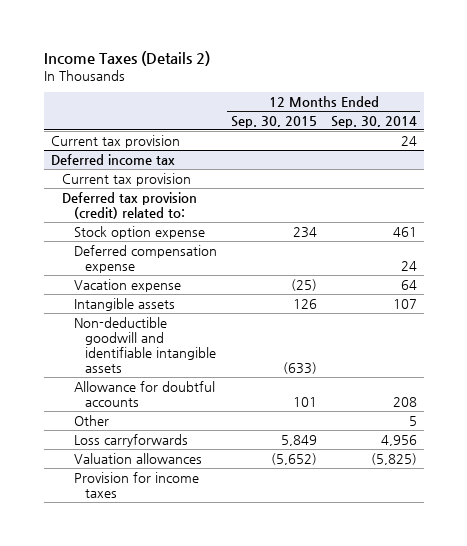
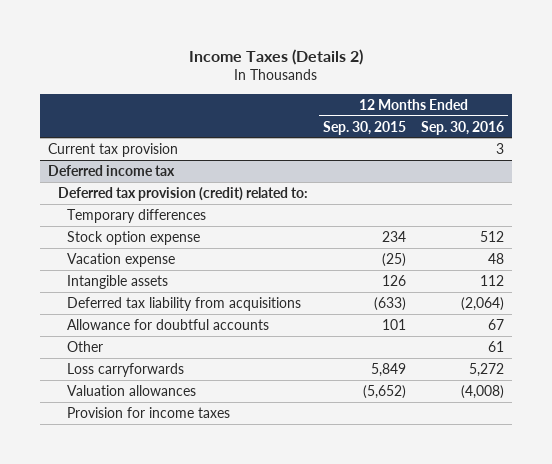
- | 12 Months Ended Sep. 30, 2015 | 12 Months Ended Sep. 30, 2014
+ | 12 Months Ended Sep. 30, 2015 | 12 Months Ended Sep. 30, 2016
@ Deferred income tax
- Current tax provision
+ Temporary differences
- Deferred compensation expense | | 24
- Non-deductible goodwill and identifiable intangible assets | (633) |
+ Deferred tax liability from acquisitions | (633) | (2,064)

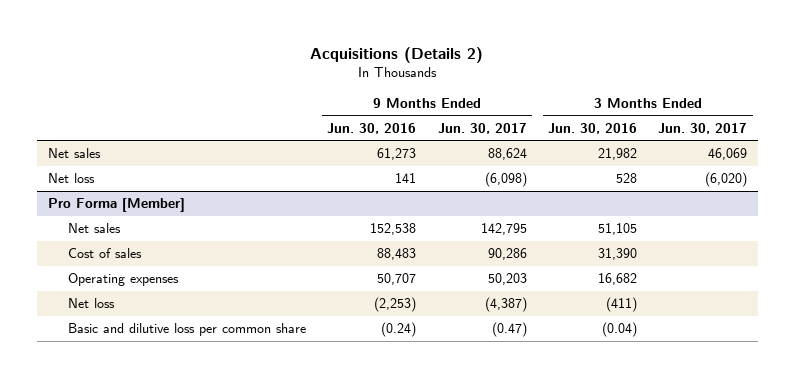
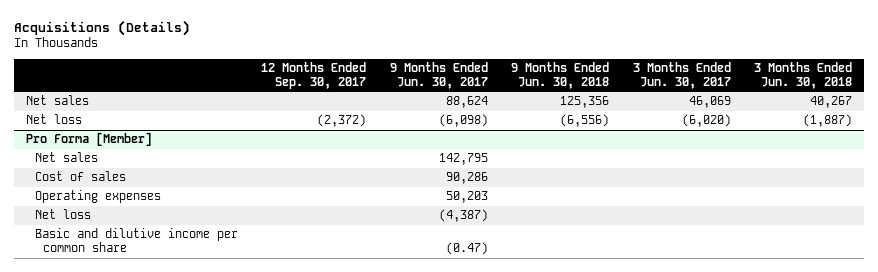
- Acquisitions (Details 2)
+ Acquisitions (Details)
- | 9 Months Ended Jun. 30, 2016 | 9 Months Ended Jun. 30, 2017 | 3 Months Ended Jun. 30, 2016 | 3 Months Ended Jun. 30, 2017
+ | 12 Months Ended Sep. 30, 2017 | 9 Months Ended Jun. 30, 2017 | 9 Months Ended Jun. 30, 2018 | 3 Months Ended Jun. 30, 2017 | 3 Months Ended Jun. 30, 2018
@ Pro Forma [Member]
- Basic and dilutive loss per common share | (0.24) | (0.47) | (0.04) |
+ Basic and dilutive income per common share | | (0.47) | | |

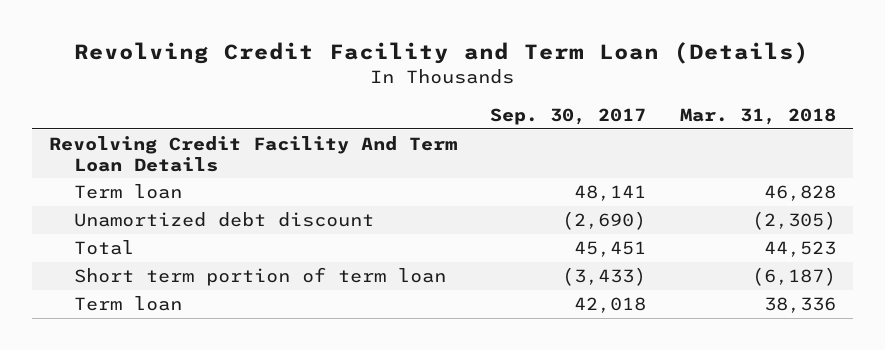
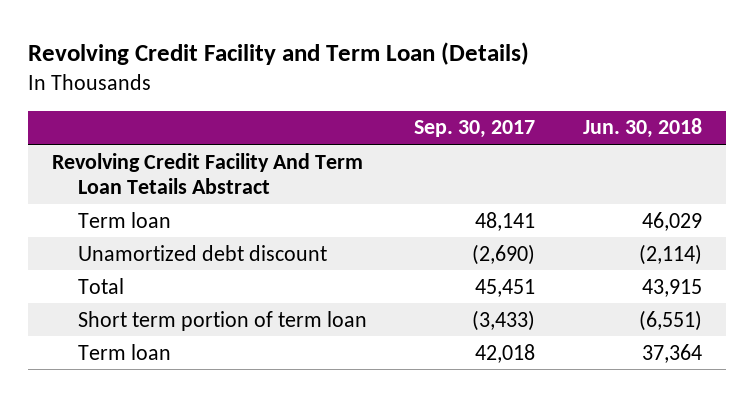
- | Sep. 30, 2017 | Mar. 31, 2018
+ | Sep. 30, 2017 | Jun. 30, 2018
- Revolving Credit Facility And Term Loan Details
+ Revolving Credit Facility And Term Loan Tetails Abstract

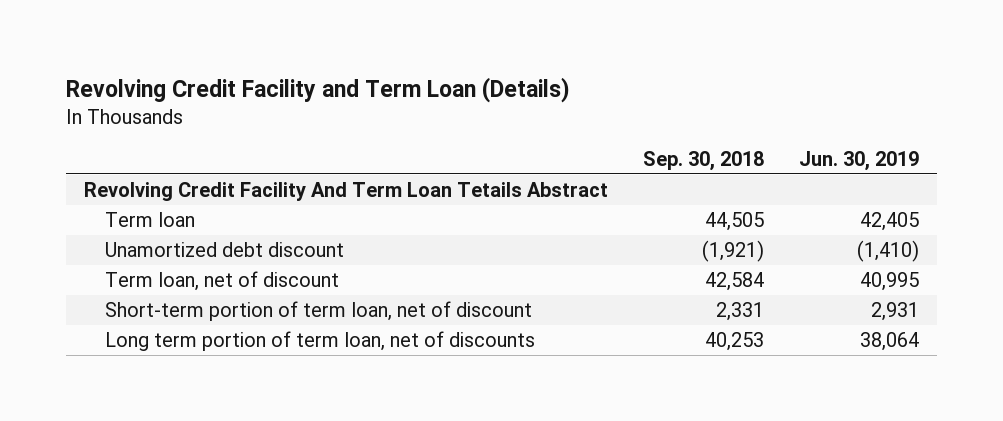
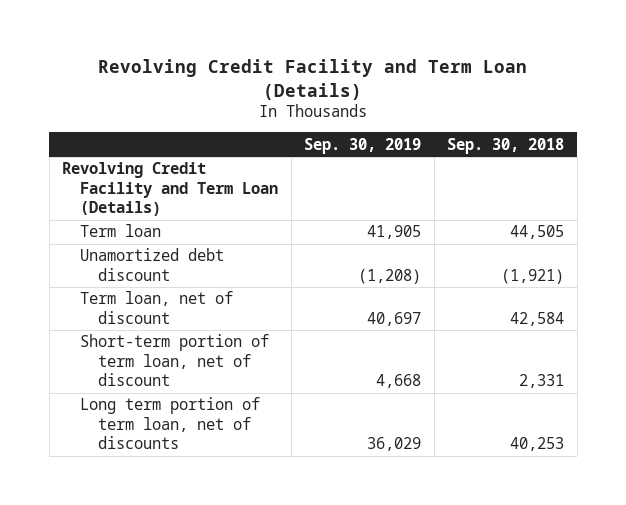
- | Sep. 30, 2018 | Jun. 30, 2019
+ | Sep. 30, 2019 | Sep. 30, 2018
- Revolving Credit Facility And Term Loan Tetails Abstract
+ Revolving Credit Facility and Term Loan (Details)

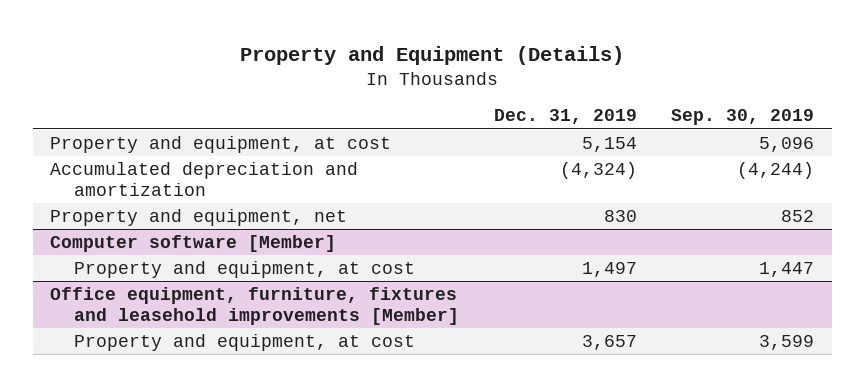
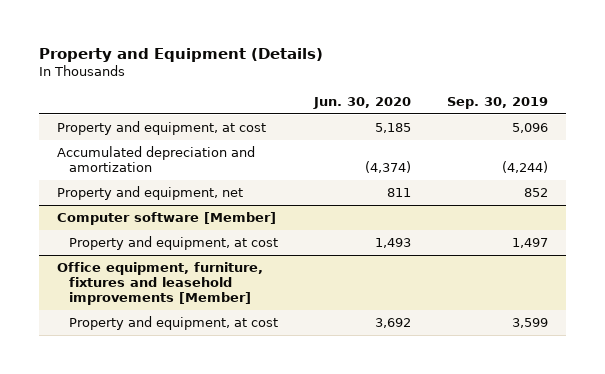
- | Dec. 31, 2019 | Sep. 30, 2019
+ | Jun. 30, 2020 | Sep. 30, 2019
@ Computer software [Member]
- Property and equipment, at cost | 1,497 | 1,447
+ Property and equipment, at cost | 1,493 | 1,497

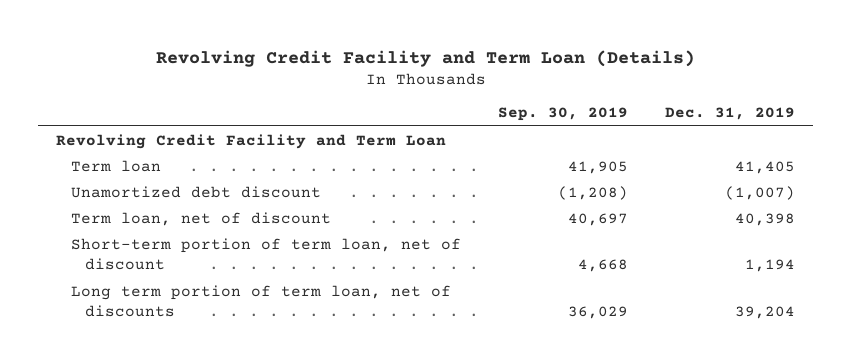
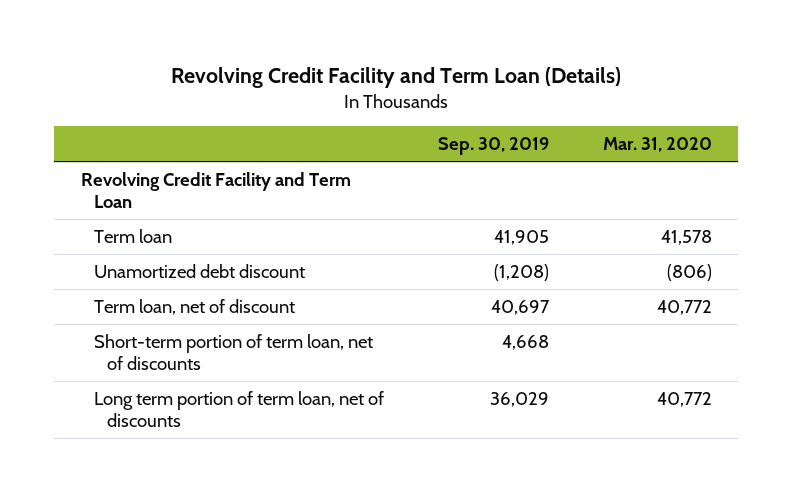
- | Sep. 30, 2019 | Dec. 31, 2019
+ | Sep. 30, 2019 | Mar. 31, 2020
- Short-term portion of term loan, net of discount | 4,668 | 1,194
+ Short-term portion of term loan, net of discounts | 4,668 |

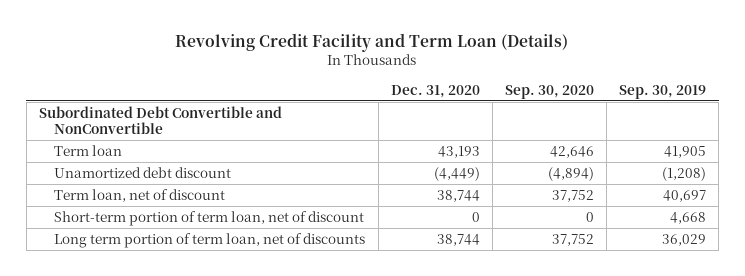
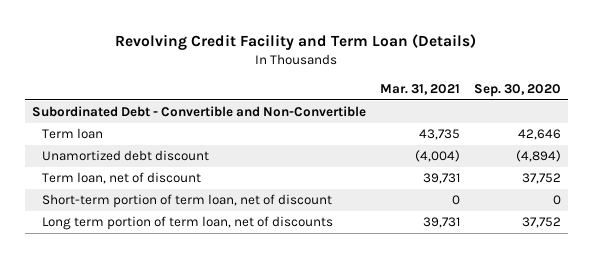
- | Dec. 31, 2020 | Sep. 30, 2020 | Sep. 30, 2019
+ | Mar. 31, 2021 | Sep. 30, 2020
- Subordinated Debt Convertible and NonConvertible
+ Subordinated Debt - Convertible and Non-Convertible

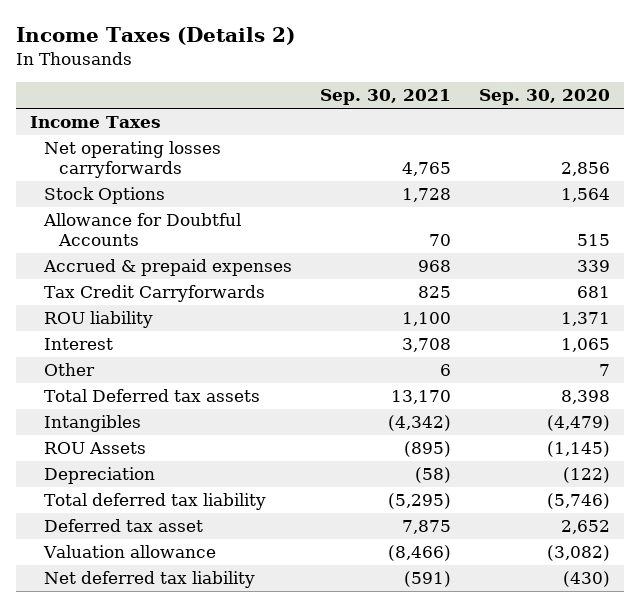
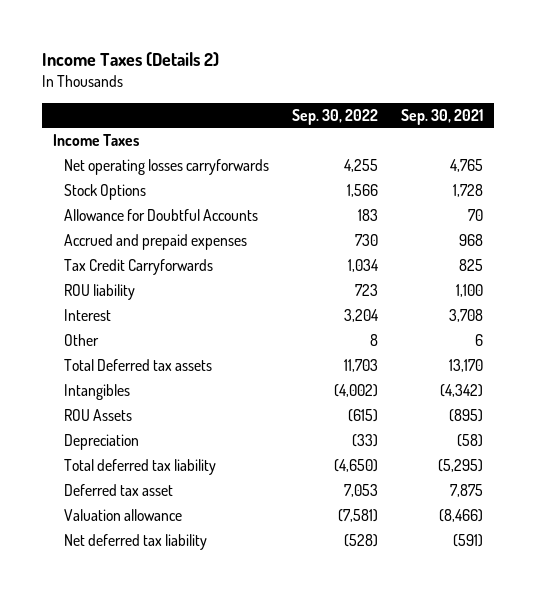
- | Sep. 30, 2021 | Sep. 30, 2020
+ | Sep. 30, 2022 | Sep. 30, 2021
- Accrued & prepaid expenses | 968 | 339
+ Accrued and prepaid expenses | 730 | 968

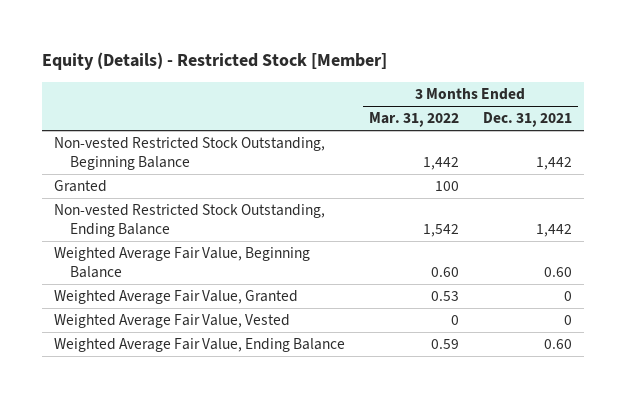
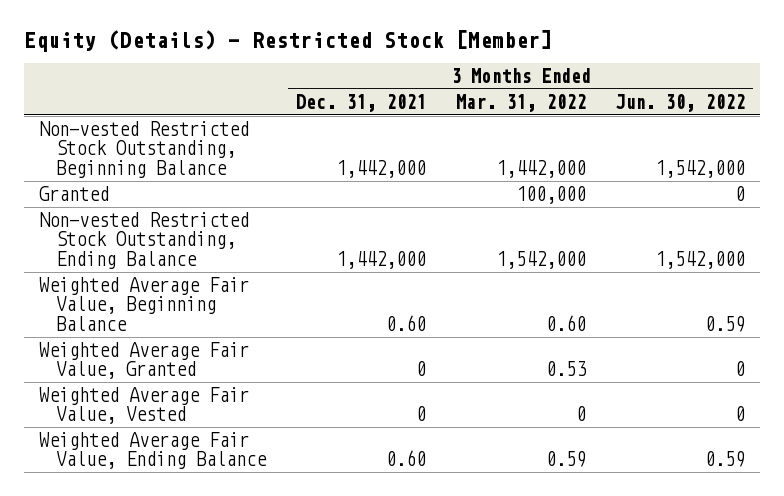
- | 3 Months Ended Mar. 31, 2022 | 3 Months Ended Dec. 31, 2021
+ | 3 Months Ended Dec. 31, 2021 | 3 Months Ended Mar. 31, 2022 | 3 Months Ended Jun. 30, 2022
- Non-vested Restricted Stock Outstanding, Beginning Balance | 1,442 | 1,442
- Granted | 100 |
- Non-vested Restricted Stock Outstanding, Ending Balance | 1,542 | 1,442
+ Non-vested Restricted Stock Outstanding, Beginning Balance | 1,442,000 | 1,442,000 | 1,542,000
+ Granted | | 100,000 | 0
+ Non-vested Restricted Stock Outstanding, Ending Balance | 1,442,000 | 1,542,000 | 1,542,000

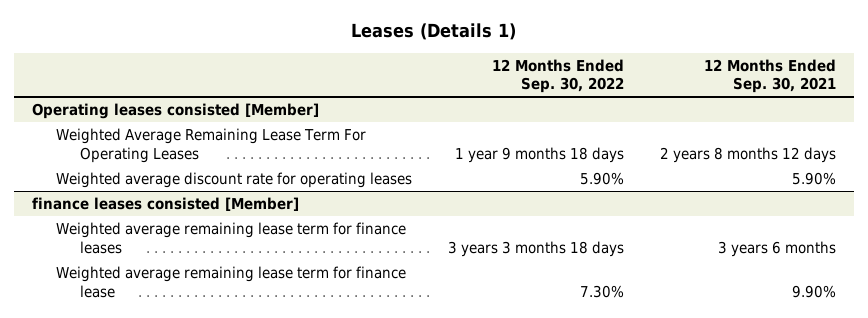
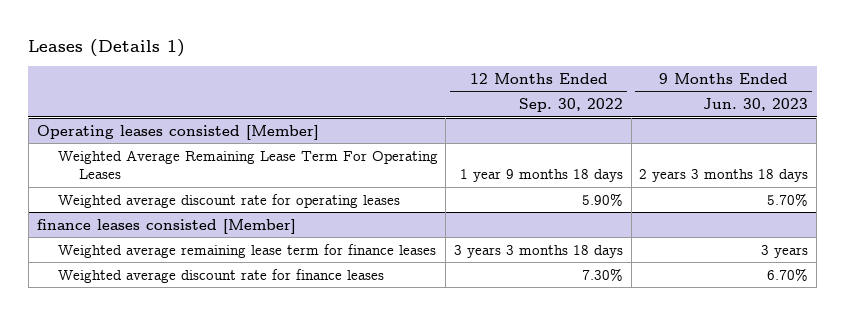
- | 12 Months Ended Sep. 30, 2022 | 12 Months Ended Sep. 30, 2021
+ | 12 Months Ended Sep. 30, 2022 | 9 Months Ended Jun. 30, 2023
@ finance leases consisted [Member]
- Weighted average remaining lease term for finance lease | 7.30% | 9.90%
+ Weighted average discount rate for finance leases | 7.30% | 6.70%

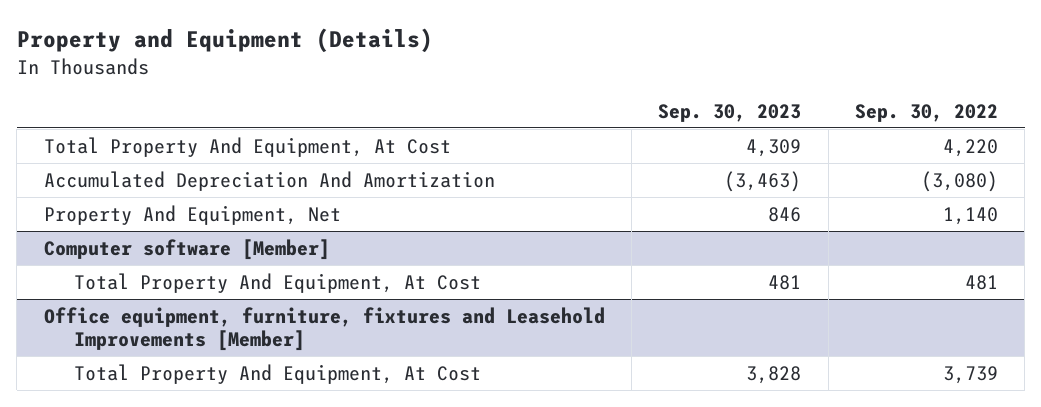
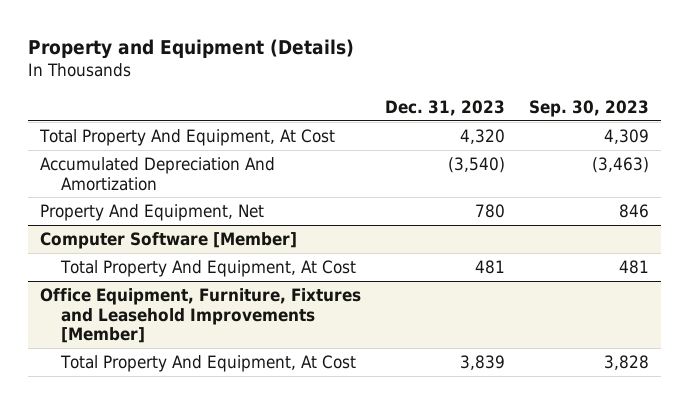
- | Sep. 30, 2023 | Sep. 30, 2022
+ | Dec. 31, 2023 | Sep. 30, 2023
- Computer software [Member]
+ Computer Software [Member]
- Office equipment, furniture, fixtures and Leasehold Improvements [Member]
+ Office Equipment, Furniture, Fixtures and Leasehold Improvements [Member]

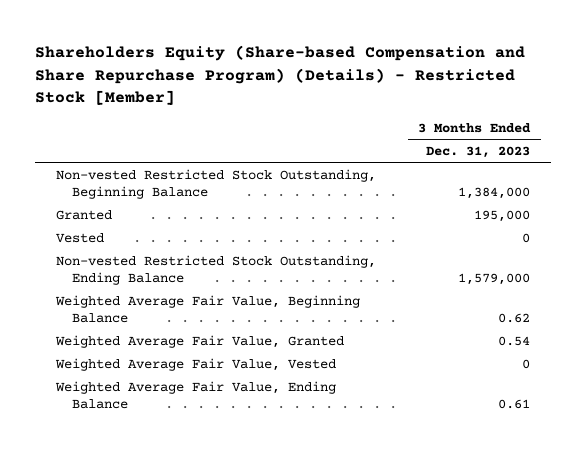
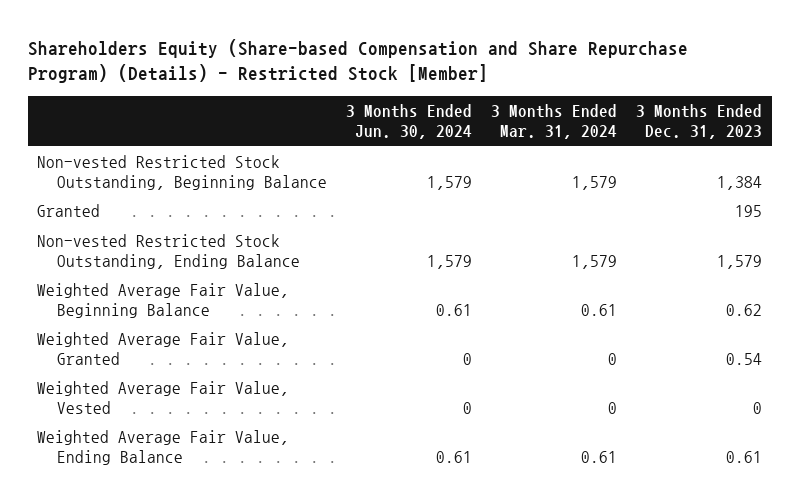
- | 3 Months Ended Dec. 31, 2023
+ | 3 Months Ended Jun. 30, 2024 | 3 Months Ended Mar. 31, 2024 | 3 Months Ended Dec. 31, 2023
- Non-vested Restricted Stock Outstanding, Beginning Balance | 1,384,000
- Granted | 195,000
- Vested | 0
- Non-vested Restricted Stock Outstanding, Ending Balance | 1,579,000
+ Non-vested Restricted Stock Outstanding, Beginning Balance | 1,579 | 1,579 | 1,384
+ Granted | | | 195
+ Non-vested Restricted Stock Outstanding, Ending Balance | 1,579 | 1,579 | 1,579

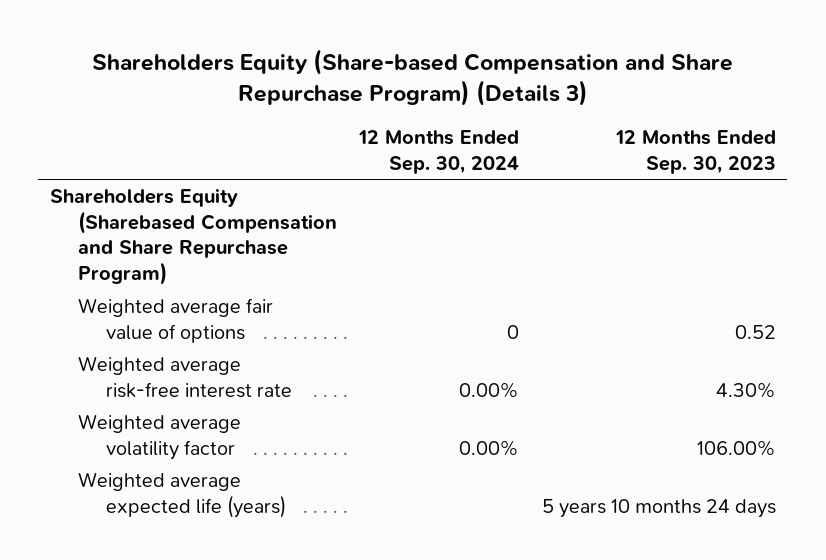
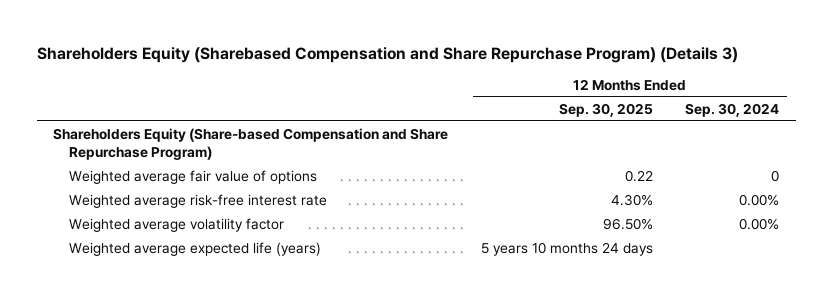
- Shareholders Equity (Share-based Compensation and Share Repurchase Program) (Details 3)
+ Shareholders Equity (Sharebased Compensation and Share Repurchase Program) (Details 3)
- | 12 Months Ended Sep. 30, 2024 | 12 Months Ended Sep. 30, 2023
+ | 12 Months Ended Sep. 30, 2025 | 12 Months Ended Sep. 30, 2024
- Shareholders Equity (Sharebased Compensation and Share Repurchase Program)
+ Shareholders Equity (Share-based Compensation and Share Repurchase Program)

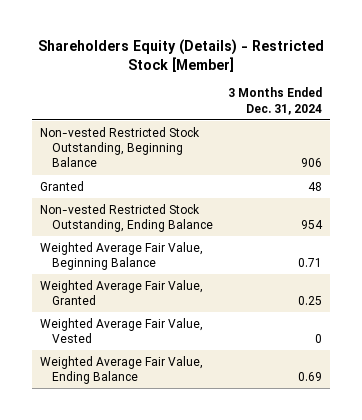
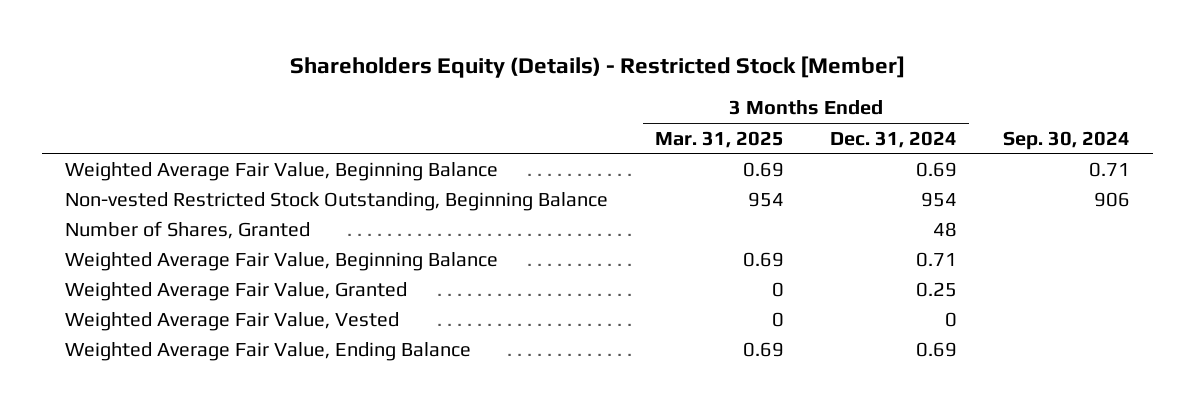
- | 3 Months Ended Dec. 31, 2024
+ | 3 Months Ended Mar. 31, 2025 | 3 Months Ended Dec. 31, 2024 | Sep. 30, 2024
- Non-vested Restricted Stock Outstanding, Beginning Balance | 906
- Granted | 48
- Non-vested Restricted Stock Outstanding, Ending Balance | 954
+ Weighted Average Fair Value, Beginning Balance | 0.69 | 0.69 | 0.71
+ Non-vested Restricted Stock Outstanding, Beginning Balance | 954 | 954 | 906
+ Number of Shares, Granted | | 48 |

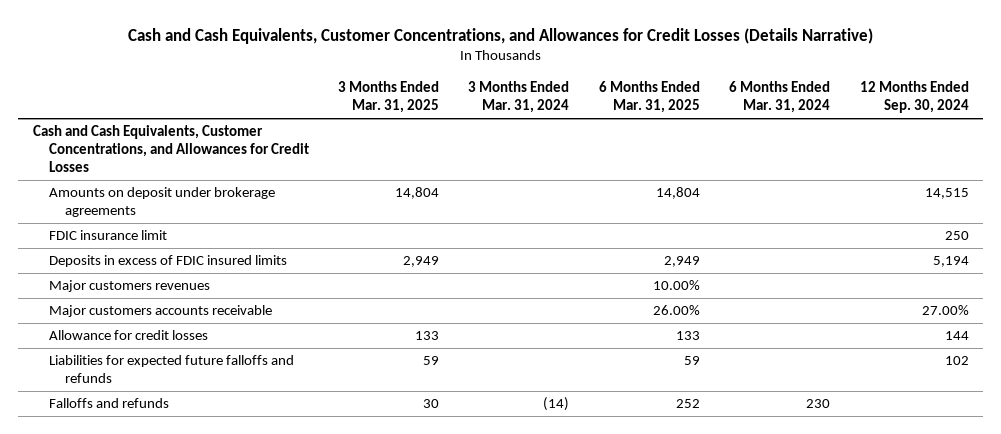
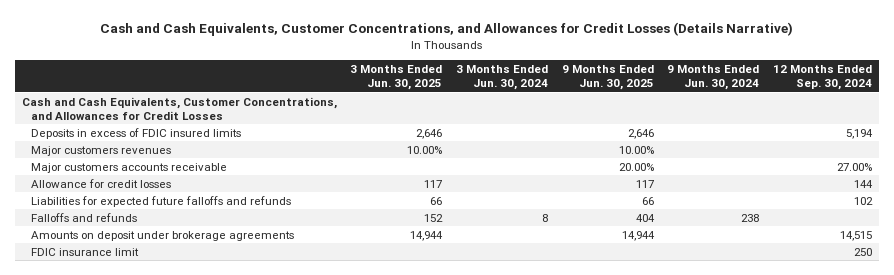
- | 3 Months Ended Mar. 31, 2025 | 3 Months Ended Mar. 31, 2024 | 6 Months Ended Mar. 31, 2025 | 6 Months Ended Mar. 31, 2024 | 12 Months Ended Sep. 30, 2024
+ | 3 Months Ended Jun. 30, 2025 | 3 Months Ended Jun. 30, 2024 | 9 Months Ended Jun. 30, 2025 | 9 Months Ended Jun. 30, 2024 | 12 Months Ended Sep. 30, 2024
moved down: Amounts on deposit under brokerage agreements | 14,944 | | 14,944 | | 14,515
moved down: FDIC insurance limit | | | | | 250

